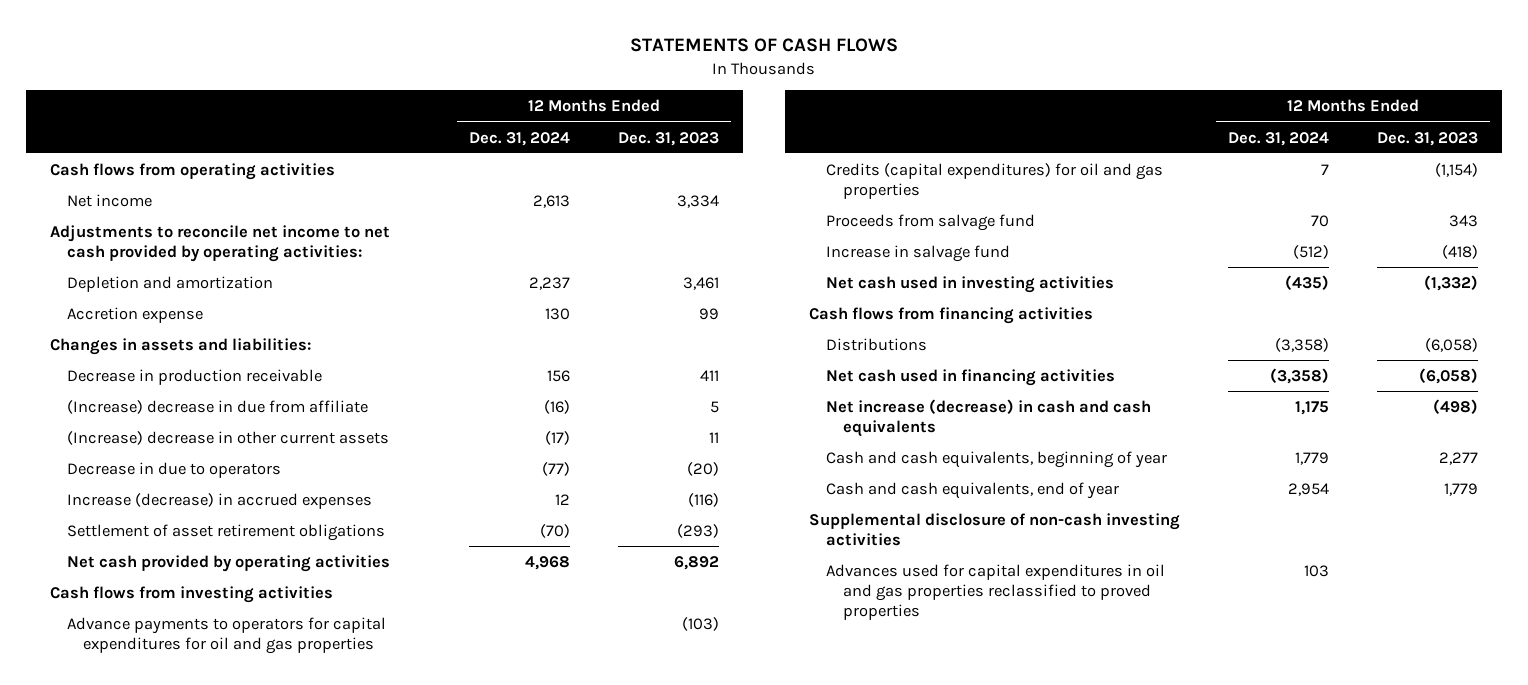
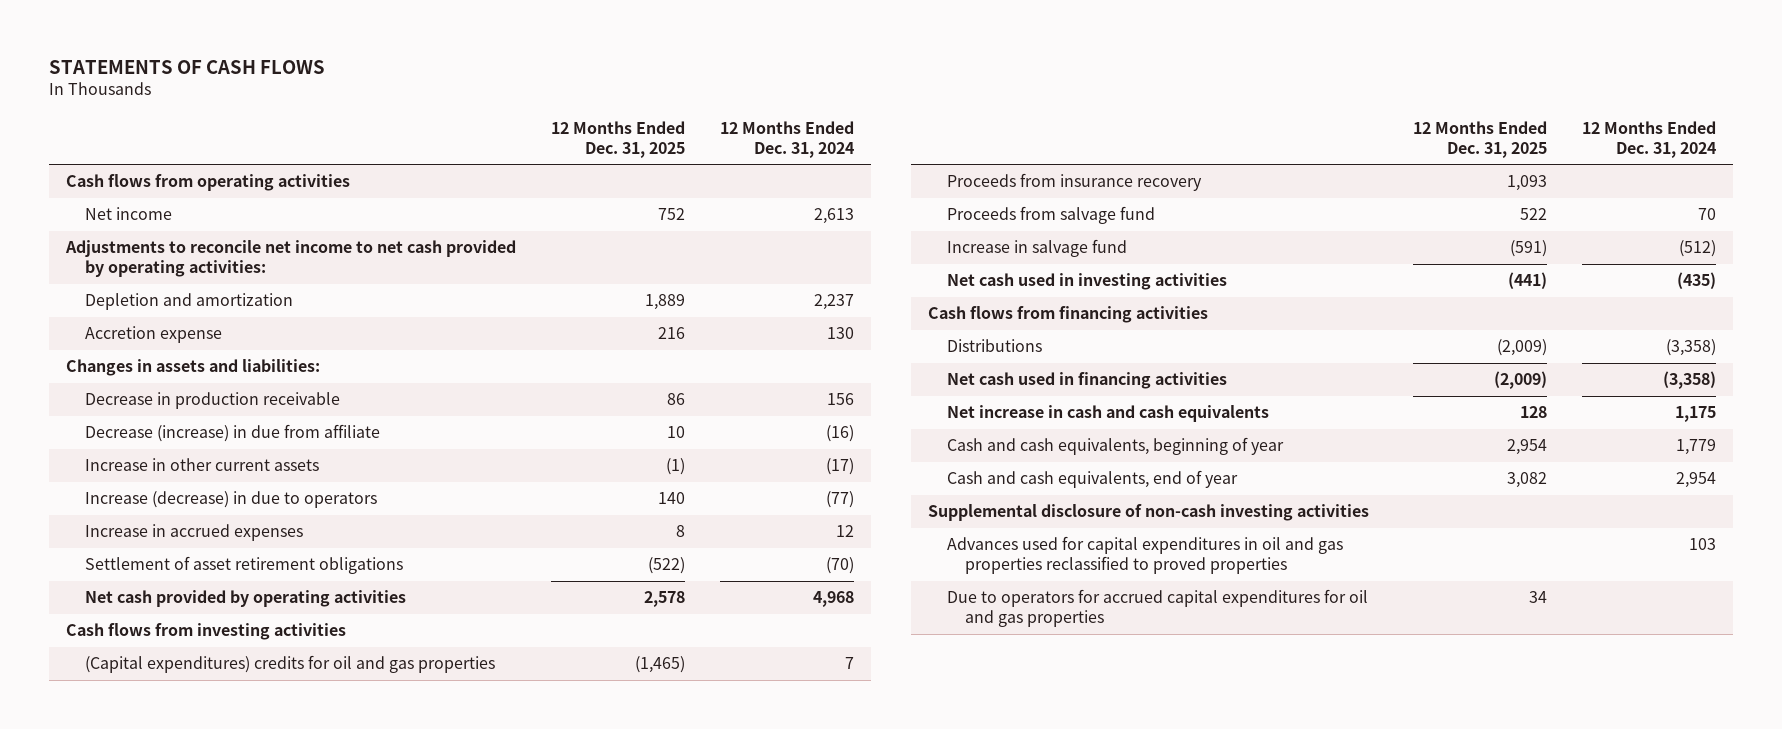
- | 12 Months Ended Dec. 31, 2024 | 12 Months Ended Dec. 31, 2023
+ | 12 Months Ended Dec. 31, 2025 | 12 Months Ended Dec. 31, 2024
- (Increase) decrease in due from affiliate | (16) | 5
- (Increase) decrease in other current assets | (17) | 11
- Decrease in due to operators | (77) | (20)
- Increase (decrease) in accrued expenses | 12 | (116)
+ Decrease (increase) in due from affiliate | 10 | (16)
+ Increase in other current assets | (1) | (17)
+ Increase (decrease) in due to operators | 140 | (77)
+ Increase in accrued expenses | 8 | 12
- Advance payments to operators for capital expenditures for oil and gas properties | | (103)
- Credits (capital expenditures) for oil and gas properties | 7 | (1,154)
+ (Capital expenditures) credits for oil and gas properties | (1,465) | 7
+ Proceeds from insurance recovery | 1,093 |
- Net increase (decrease) in cash and cash equivalents | 1,175 | (498)
+ Net increase in cash and cash equivalents | 128 | 1,175
+ Due to operators for accrued capital expenditures for oil and gas properties | 34 |

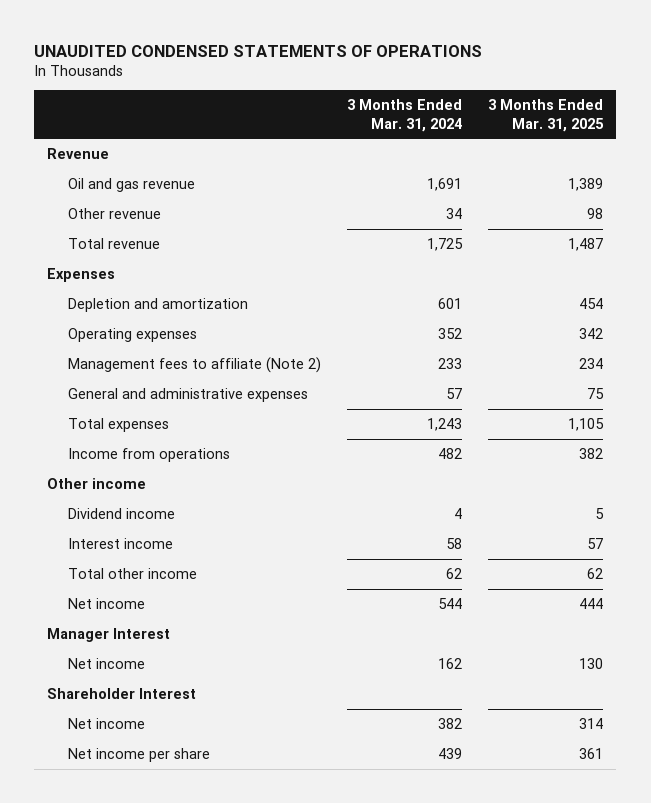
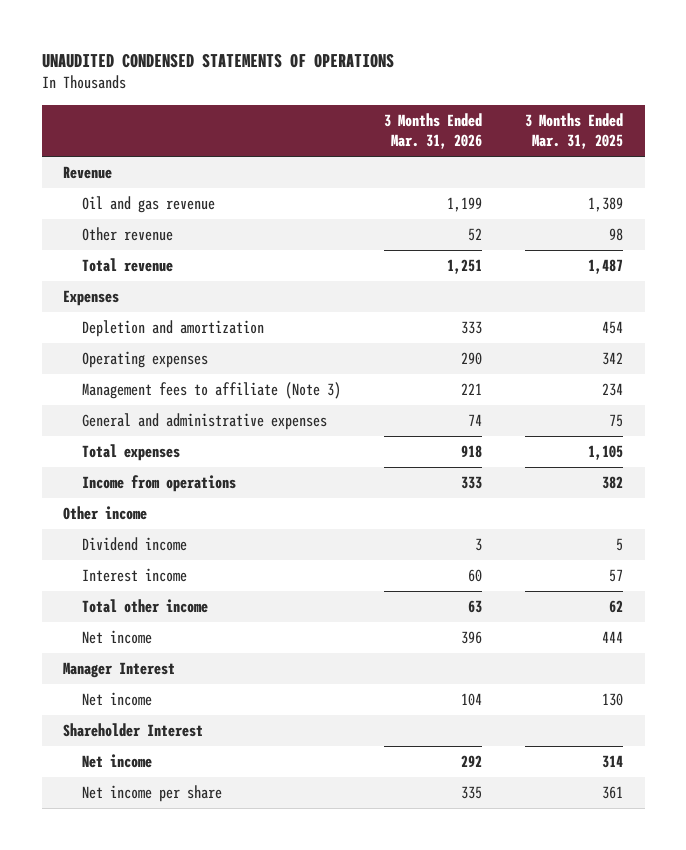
- | 3 Months Ended Mar. 31, 2024 | 3 Months Ended Mar. 31, 2025
+ | 3 Months Ended Mar. 31, 2026 | 3 Months Ended Mar. 31, 2025
- Management fees to affiliate (Note 2) | 233 | 234
+ Management fees to affiliate (Note 3) | 221 | 234

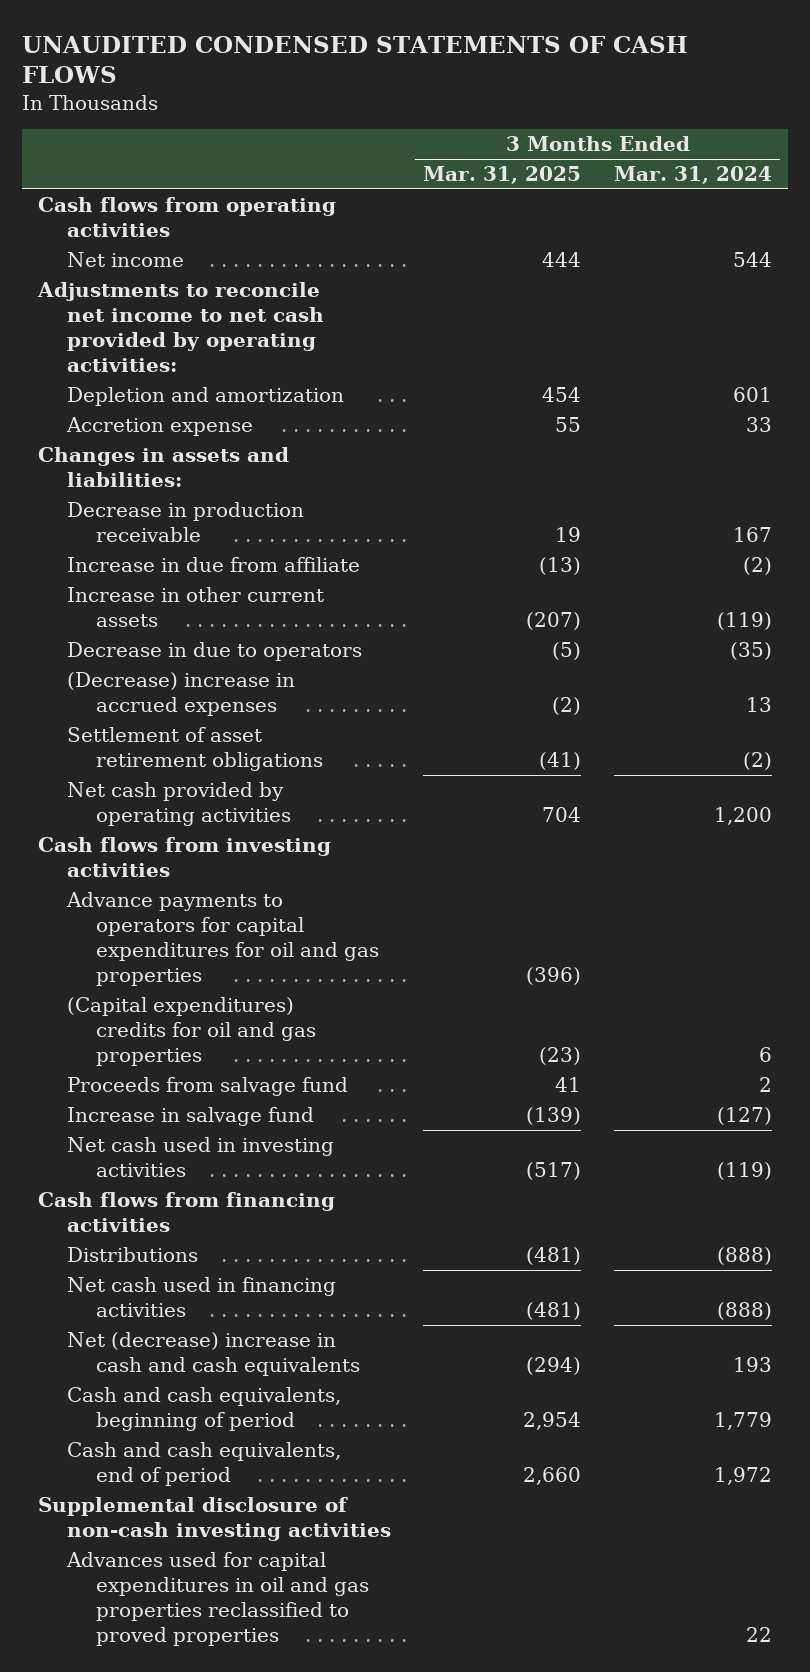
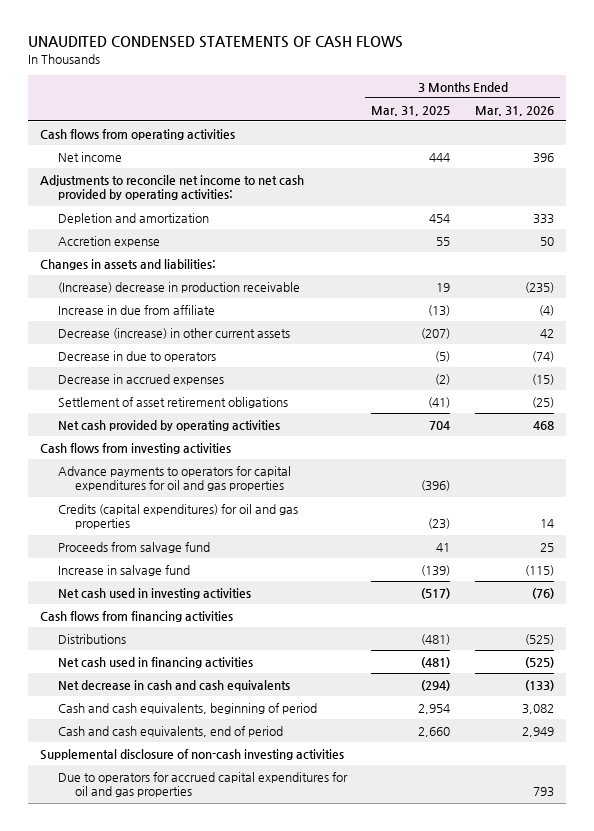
- | 3 Months Ended Mar. 31, 2025 | 3 Months Ended Mar. 31, 2024
+ | 3 Months Ended Mar. 31, 2025 | 3 Months Ended Mar. 31, 2026
- Decrease in production receivable | 19 | 167
+ (Increase) decrease in production receivable | 19 | (235)
- Increase in other current assets | (207) | (119)
+ Decrease (increase) in other current assets | (207) | 42
- (Decrease) increase in accrued expenses | (2) | 13
+ Decrease in accrued expenses | (2) | (15)
- (Capital expenditures) credits for oil and gas properties | (23) | 6
+ Credits (capital expenditures) for oil and gas properties | (23) | 14
- Net (decrease) increase in cash and cash equivalents | (294) | 193
+ Net decrease in cash and cash equivalents | (294) | (133)
- Advances used for capital expenditures in oil and gas properties reclassified to proved properties | | 22
+ Due to operators for accrued capital expenditures for oil and gas properties | | 793

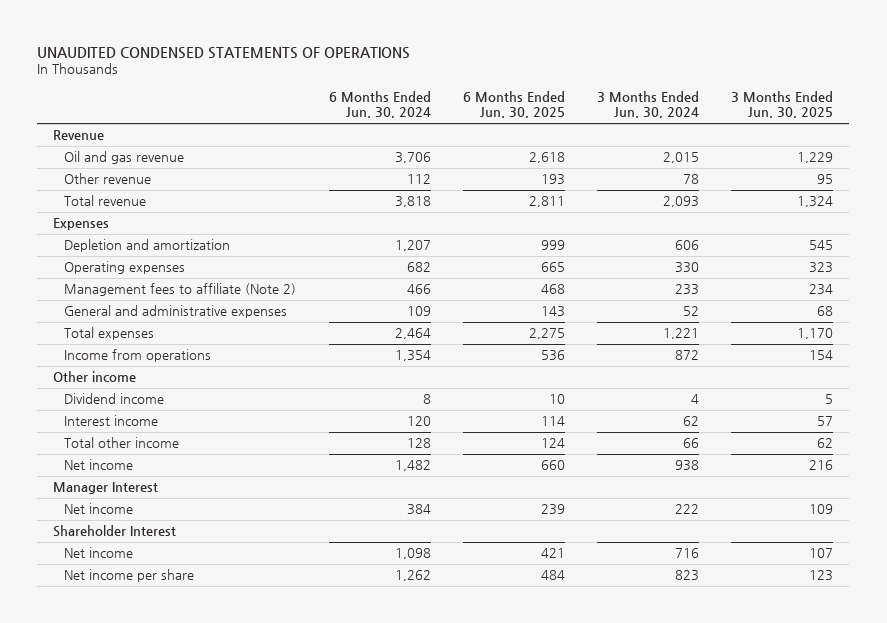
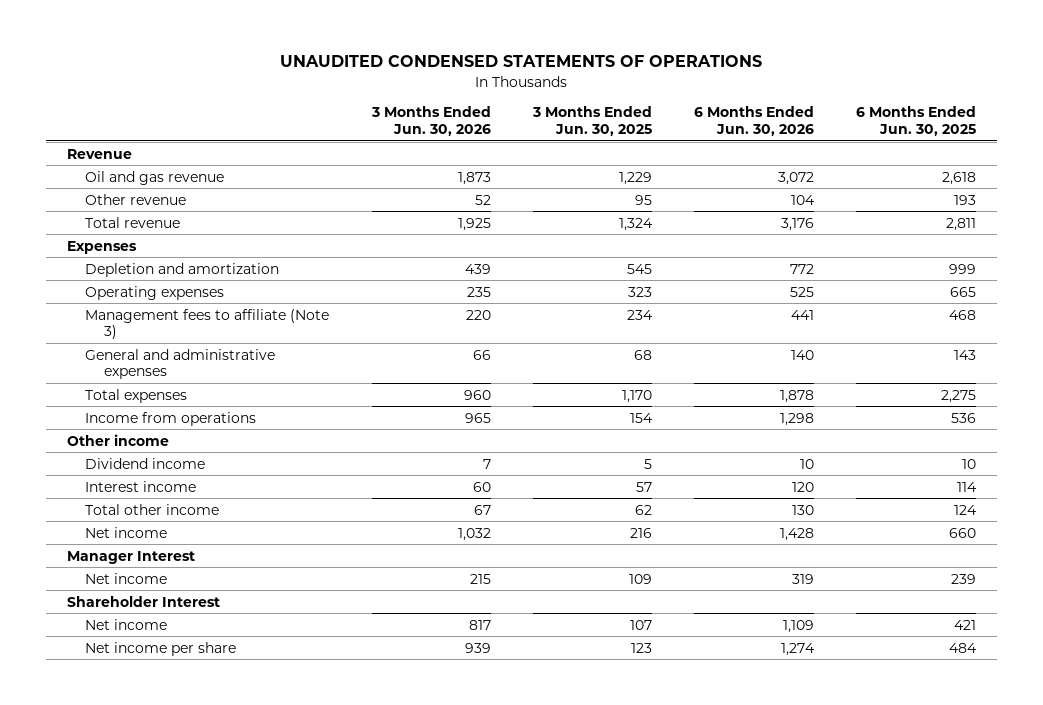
- | 6 Months Ended Jun. 30, 2024 | 6 Months Ended Jun. 30, 2025 | 3 Months Ended Jun. 30, 2024 | 3 Months Ended Jun. 30, 2025
+ | 3 Months Ended Jun. 30, 2026 | 3 Months Ended Jun. 30, 2025 | 6 Months Ended Jun. 30, 2026 | 6 Months Ended Jun. 30, 2025
- Management fees to affiliate (Note 2) | 466 | 468 | 233 | 234
+ Management fees to affiliate (Note 3) | 220 | 234 | 441 | 468

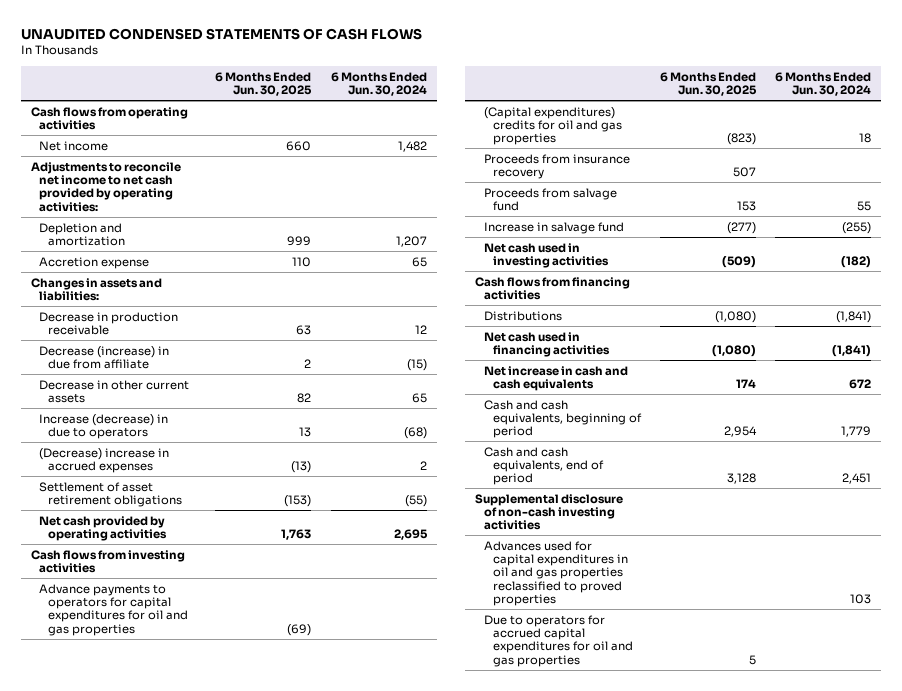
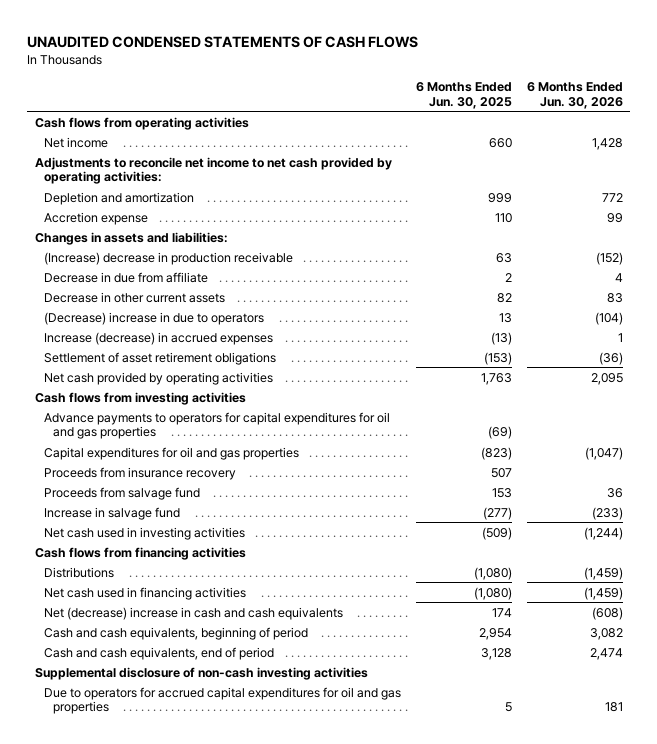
- | 6 Months Ended Jun. 30, 2025 | 6 Months Ended Jun. 30, 2024
+ | 6 Months Ended Jun. 30, 2025 | 6 Months Ended Jun. 30, 2026
- Decrease in production receivable | 63 | 12
- Decrease (increase) in due from affiliate | 2 | (15)
+ (Increase) decrease in production receivable | 63 | (152)
+ Decrease in due from affiliate | 2 | 4
- Increase (decrease) in due to operators | 13 | (68)
- (Decrease) increase in accrued expenses | (13) | 2
+ (Decrease) increase in due to operators | 13 | (104)
+ Increase (decrease) in accrued expenses | (13) | 1
- (Capital expenditures) credits for oil and gas properties | (823) | 18
+ Capital expenditures for oil and gas properties | (823) | (1,047)
- Net increase in cash and cash equivalents | 174 | 672
+ Net (decrease) increase in cash and cash equivalents | 174 | (608)
- Advances used for capital expenditures in oil and gas properties reclassified to proved properties | | 103

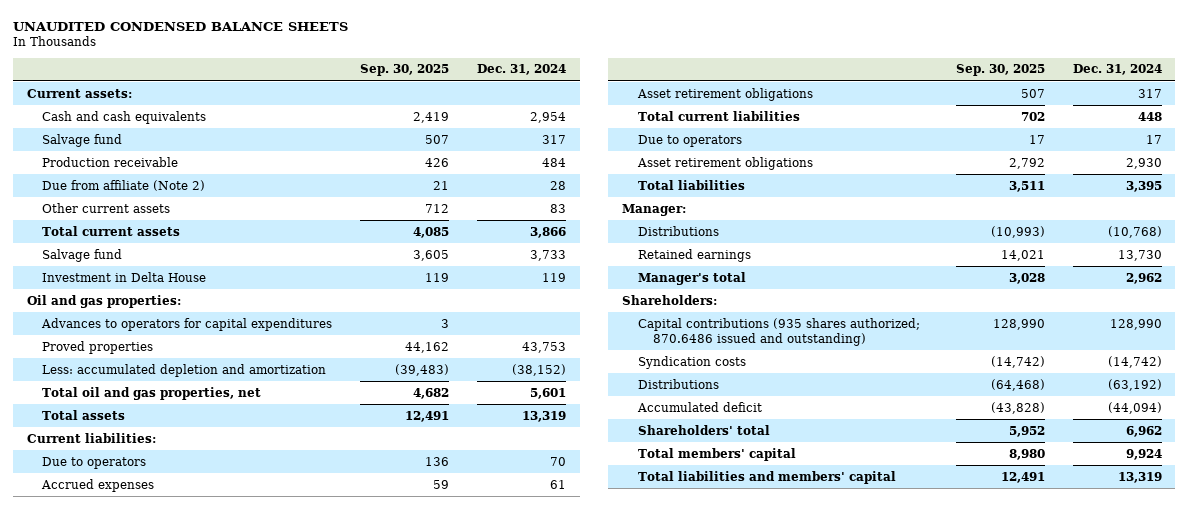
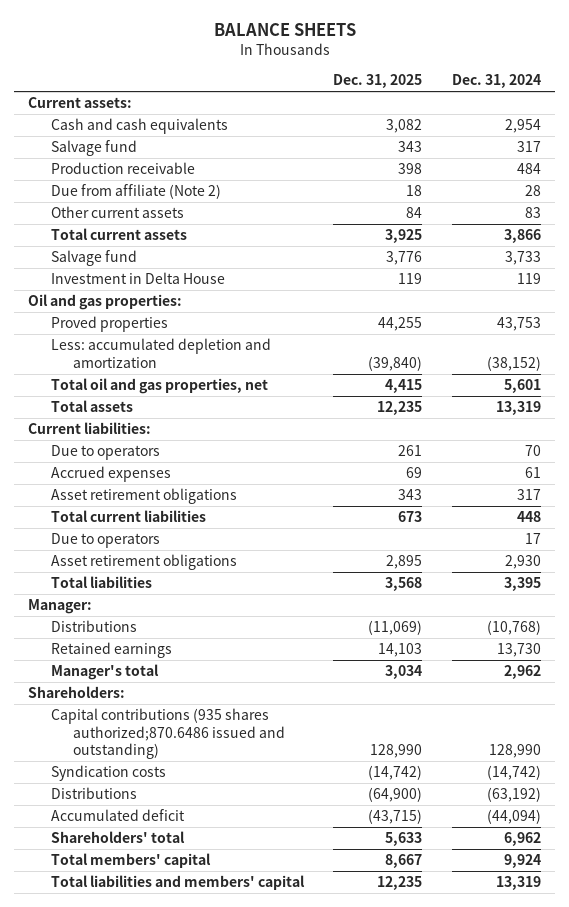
- UNAUDITED CONDENSED BALANCE SHEETS
+ BALANCE SHEETS
- | Sep. 30, 2025 | Dec. 31, 2024
+ | Dec. 31, 2025 | Dec. 31, 2024
- Advances to operators for capital expenditures | 3 |
- Capital contributions (935 shares authorized; 870.6486 issued and outstanding) | 128,990 | 128,990
+ Capital contributions (935 shares authorized;870.6486 issued and outstanding) | 128,990 | 128,990

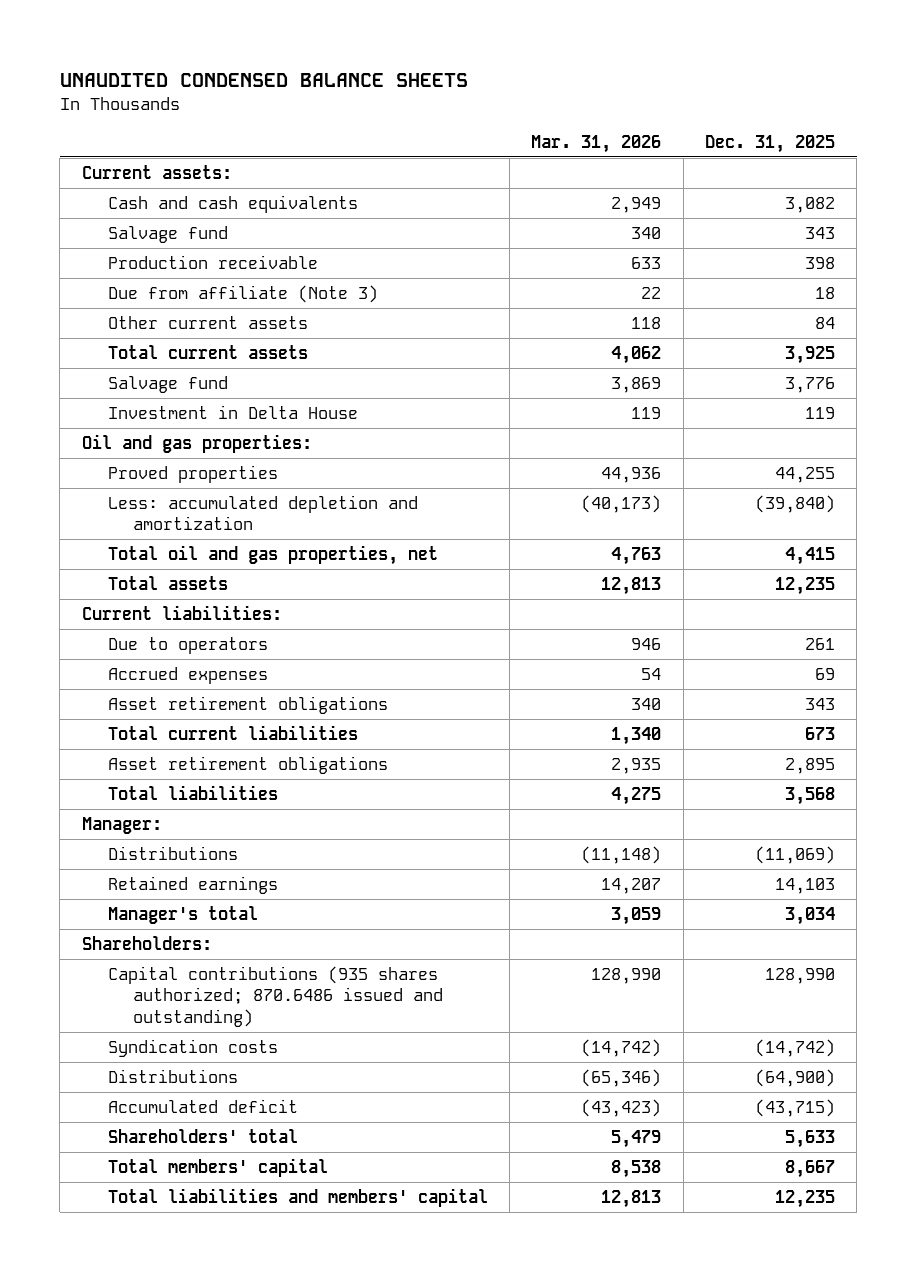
- BALANCE SHEETS
+ UNAUDITED CONDENSED BALANCE SHEETS
- | Dec. 31, 2025 | Dec. 31, 2024
+ | Mar. 31, 2026 | Dec. 31, 2025
- Due from affiliate (Note 2) | 18 | 28
+ Due from affiliate (Note 3) | 22 | 18
- Due to operators | | 17
- Capital contributions (935 shares authorized;870.6486 issued and outstanding) | 128,990 | 128,990
+ Capital contributions (935 shares authorized; 870.6486 issued and outstanding) | 128,990 | 128,990

